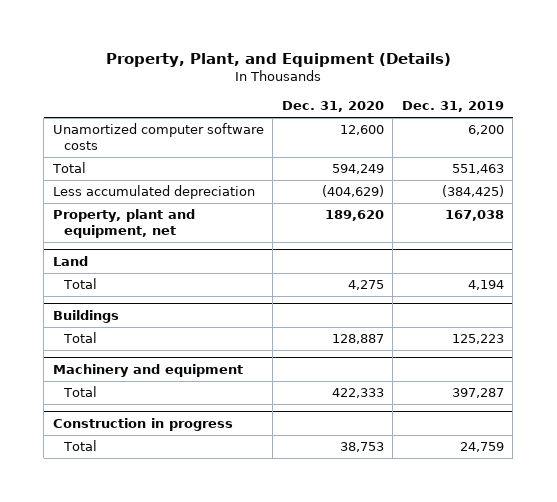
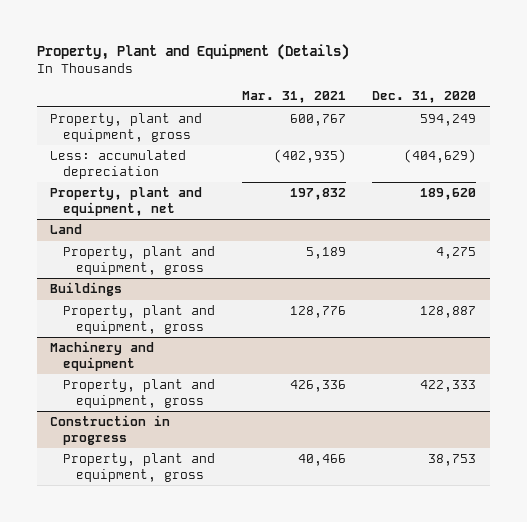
- Property, Plant, and Equipment (Details)
+ Property, Plant and Equipment (Details)
- | Dec. 31, 2020 | Dec. 31, 2019
+ | Mar. 31, 2021 | Dec. 31, 2020
- Unamortized computer software costs | 12,600 | 6,200
- Total | 594,249 | 551,463
- Less accumulated depreciation | (404,629) | (384,425)
+ Property, plant and equipment, gross | 600,767 | 594,249
+ Less: accumulated depreciation | (402,935) | (404,629)
@ Land
- Total | 4,275 | 4,194
+ Property, plant and equipment, gross | 5,189 | 4,275
@ Buildings
- Total | 128,887 | 125,223
+ Property, plant and equipment, gross | 128,776 | 128,887
@ Machinery and equipment
- Total | 422,333 | 397,287
+ Property, plant and equipment, gross | 426,336 | 422,333
@ Construction in progress
- Total | 38,753 | 24,759
+ Property, plant and equipment, gross | 40,466 | 38,753

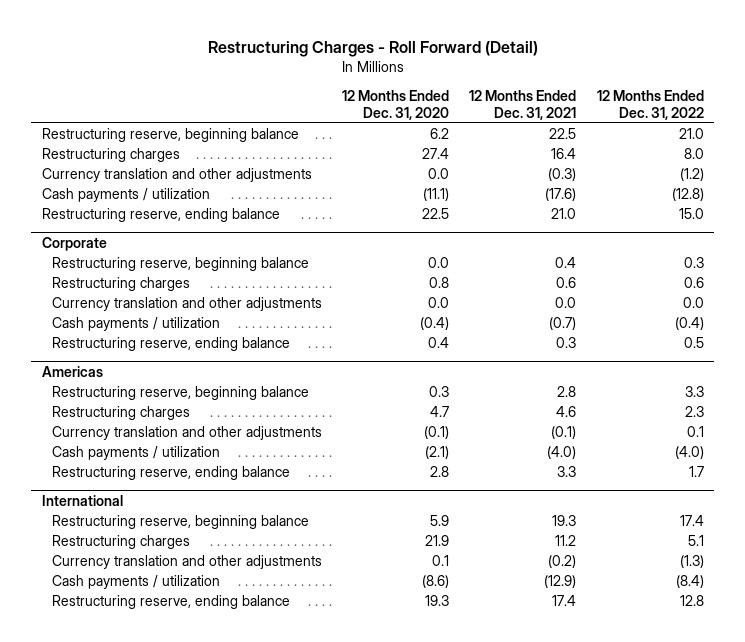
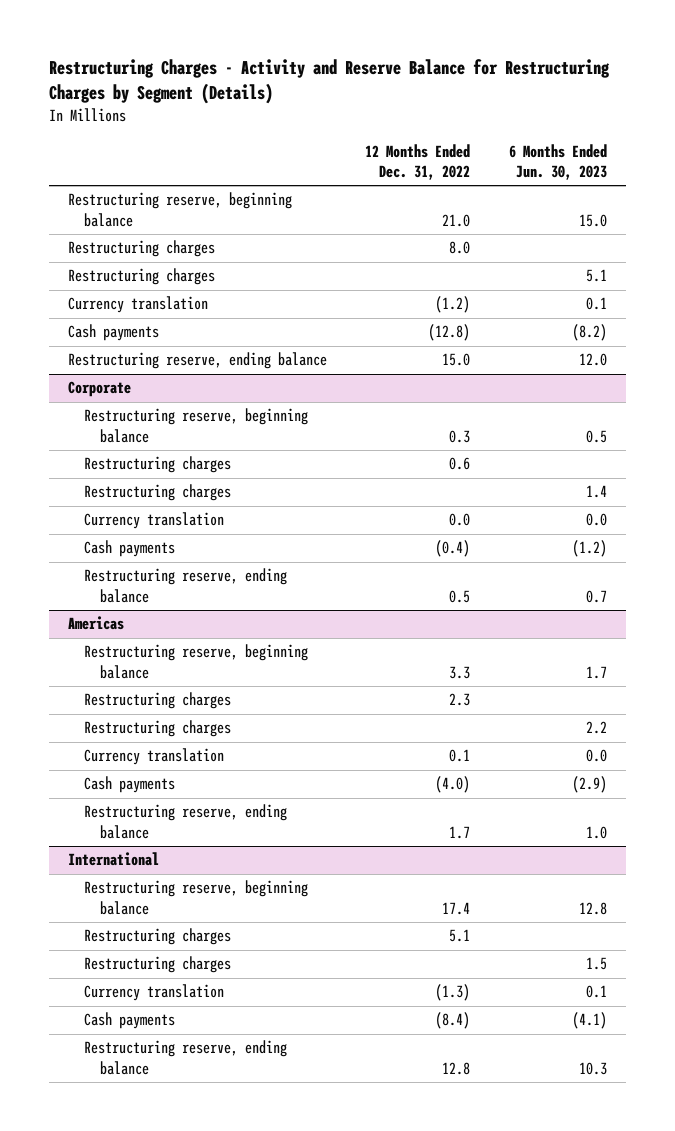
- Restructuring Charges - Roll Forward (Detail)
+ Restructuring Charges - Activity and Reserve Balance for Restructuring Charges by Segment (Details)
- | 12 Months Ended Dec. 31, 2020 | 12 Months Ended Dec. 31, 2021 | 12 Months Ended Dec. 31, 2022
+ | 12 Months Ended Dec. 31, 2022 | 6 Months Ended Jun. 30, 2023
- Currency translation and other adjustments | 0.0 | (0.3) | (1.2)
- Cash payments / utilization | (11.1) | (17.6) | (12.8)
+ Restructuring charges | | 5.1
+ Currency translation | (1.2) | 0.1
+ Cash payments | (12.8) | (8.2)
@ Corporate
- Currency translation and other adjustments | 0.0 | 0.0 | 0.0
- Cash payments / utilization | (0.4) | (0.7) | (0.4)
+ Restructuring charges | | 1.4
+ Currency translation | 0.0 | 0.0
+ Cash payments | (0.4) | (1.2)
@ Americas
- Currency translation and other adjustments | (0.1) | (0.1) | 0.1
- Cash payments / utilization | (2.1) | (4.0) | (4.0)
+ Restructuring charges | | 2.2
+ Currency translation | 0.1 | 0.0
+ Cash payments | (4.0) | (2.9)
@ International
- Currency translation and other adjustments | 0.1 | (0.2) | (1.3)
- Cash payments / utilization | (8.6) | (12.9) | (8.4)
+ Restructuring charges | | 1.5
+ Currency translation | (1.3) | 0.1
+ Cash payments | (8.4) | (4.1)

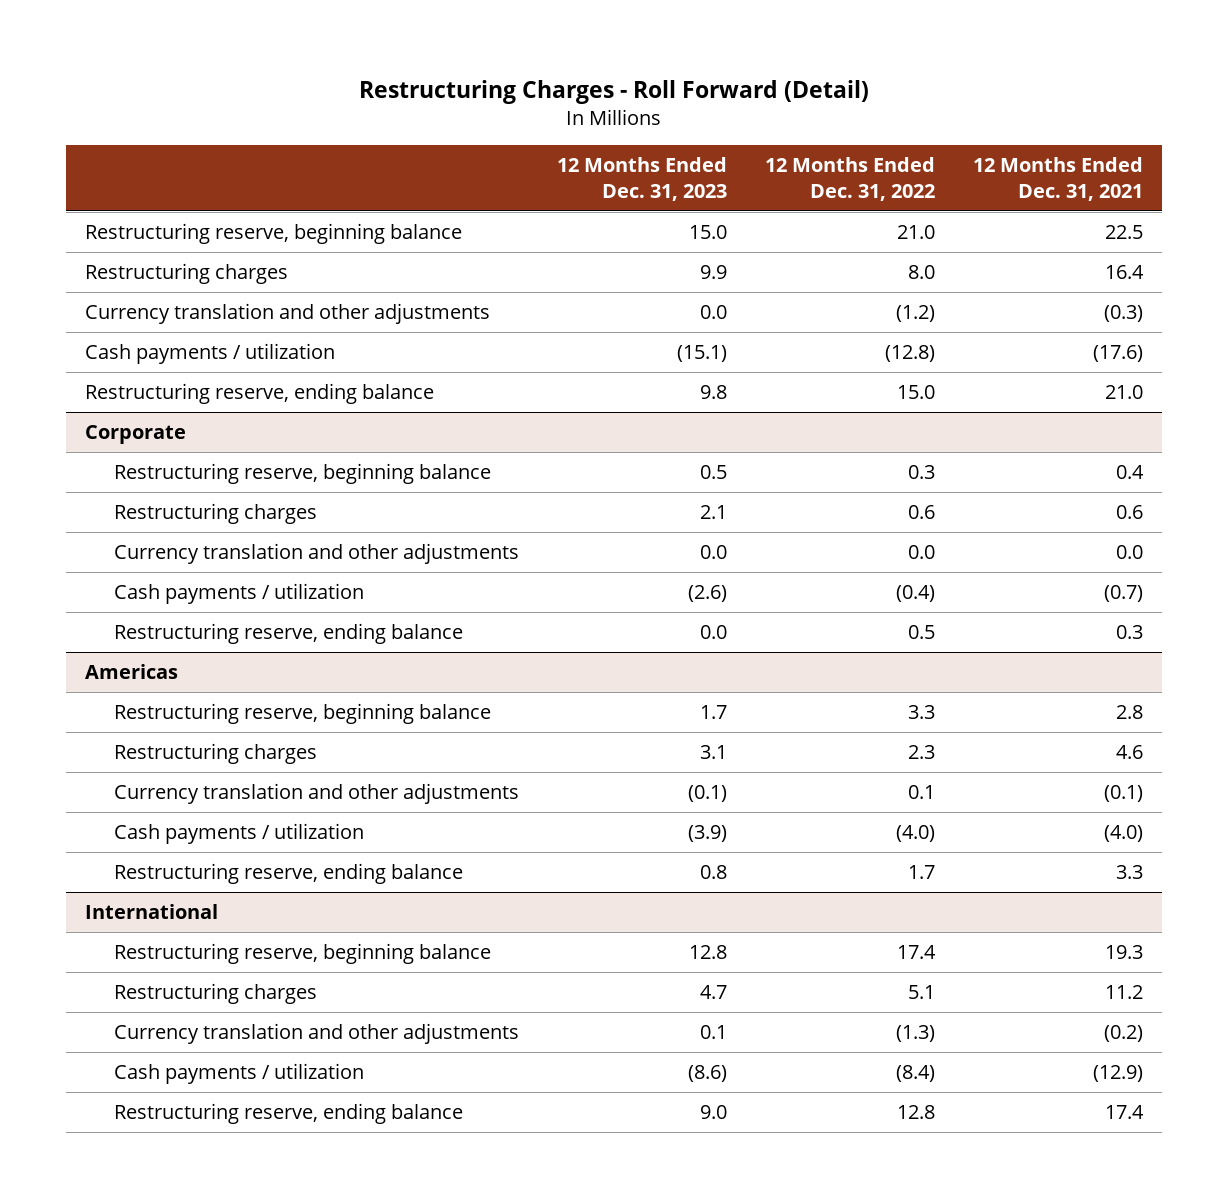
- Restructuring Charges - Activity and Reserve Balance for Restructuring Charges by Segment (Details)
+ Restructuring Charges - Roll Forward (Detail)
- | 12 Months Ended Dec. 31, 2022 | 6 Months Ended Jun. 30, 2023
+ | 12 Months Ended Dec. 31, 2023 | 12 Months Ended Dec. 31, 2022 | 12 Months Ended Dec. 31, 2021
- Restructuring charges | | 5.1
- Currency translation | (1.2) | 0.1
- Cash payments | (12.8) | (8.2)
+ Currency translation and other adjustments | 0.0 | (1.2) | (0.3)
+ Cash payments / utilization | (15.1) | (12.8) | (17.6)
@ Corporate
- Restructuring charges | | 1.4
- Currency translation | 0.0 | 0.0
- Cash payments | (0.4) | (1.2)
+ Currency translation and other adjustments | 0.0 | 0.0 | 0.0
+ Cash payments / utilization | (2.6) | (0.4) | (0.7)
@ Americas
- Restructuring charges | | 2.2
- Currency translation | 0.1 | 0.0
- Cash payments | (4.0) | (2.9)
+ Currency translation and other adjustments | (0.1) | 0.1 | (0.1)
+ Cash payments / utilization | (3.9) | (4.0) | (4.0)
@ International
- Restructuring charges | | 1.5
- Currency translation | (1.3) | 0.1
- Cash payments | (8.4) | (4.1)
+ Currency translation and other adjustments | 0.1 | (1.3) | (0.2)
+ Cash payments / utilization | (8.6) | (8.4) | (12.9)

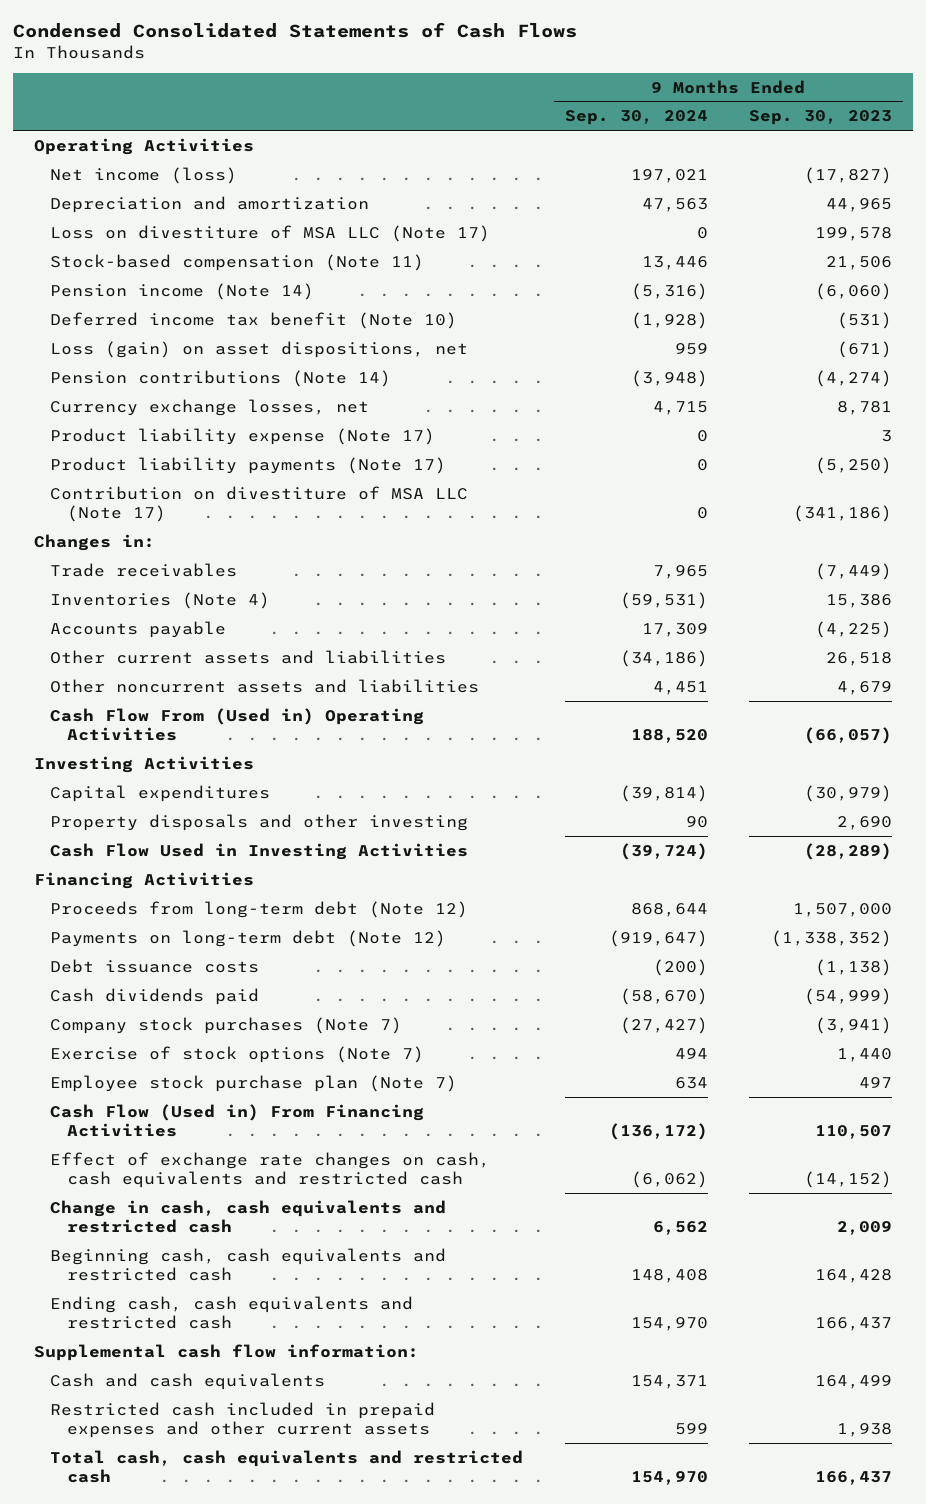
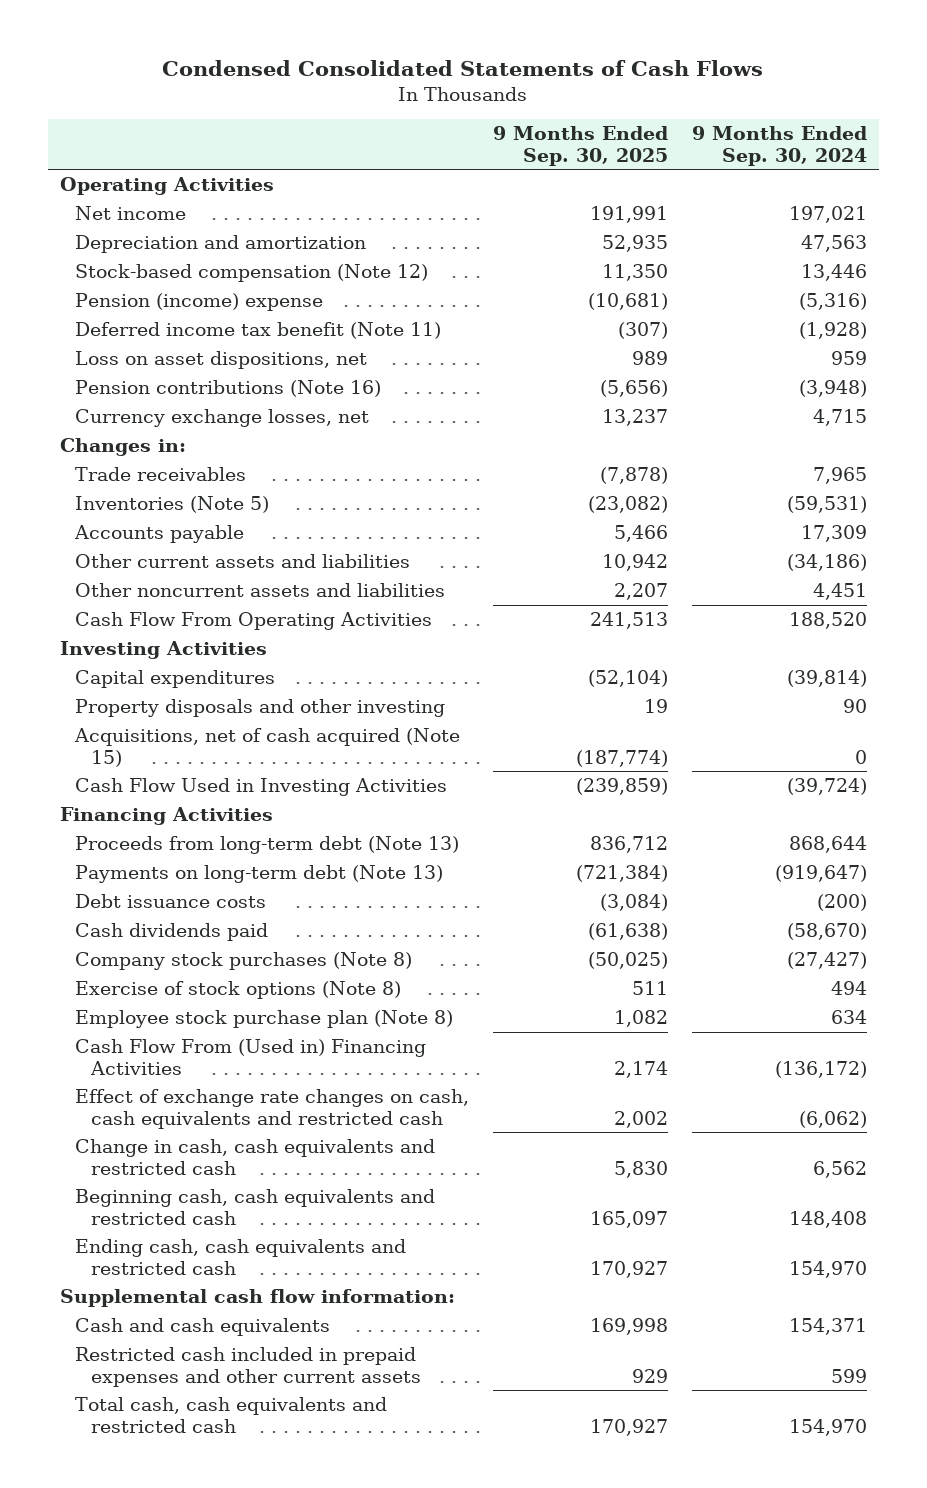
- | 9 Months Ended Sep. 30, 2024 | 9 Months Ended Sep. 30, 2023
+ | 9 Months Ended Sep. 30, 2025 | 9 Months Ended Sep. 30, 2024
- Net income (loss) | 197,021 | (17,827)
+ Net income | 191,991 | 197,021
- Loss on divestiture of MSA LLC (Note 17) | 0 | 199,578
- Stock-based compensation (Note 11) | 13,446 | 21,506
- Pension income (Note 14) | (5,316) | (6,060)
- Deferred income tax benefit (Note 10) | (1,928) | (531)
- Loss (gain) on asset dispositions, net | 959 | (671)
- Pension contributions (Note 14) | (3,948) | (4,274)
+ Stock-based compensation (Note 12) | 11,350 | 13,446
+ Pension (income) expense | (10,681) | (5,316)
+ Deferred income tax benefit (Note 11) | (307) | (1,928)
+ Loss on asset dispositions, net | 989 | 959
+ Pension contributions (Note 16) | (5,656) | (3,948)
- Product liability expense (Note 17) | 0 | 3
- Product liability payments (Note 17) | 0 | (5,250)
- Contribution on divestiture of MSA LLC (Note 17) | 0 | (341,186)
- Inventories (Note 4) | (59,531) | 15,386
+ Inventories (Note 5) | (23,082) | (59,531)
- Cash Flow From (Used in) Operating Activities | 188,520 | (66,057)
+ Cash Flow From Operating Activities | 241,513 | 188,520
+ Acquisitions, net of cash acquired (Note 15) | (187,774) | 0
- Proceeds from long-term debt (Note 12) | 868,644 | 1,507,000
- Payments on long-term debt (Note 12) | (919,647) | (1,338,352)
+ Proceeds from long-term debt (Note 13) | 836,712 | 868,644
+ Payments on long-term debt (Note 13) | (721,384) | (919,647)
- Company stock purchases (Note 7) | (27,427) | (3,941)
- Exercise of stock options (Note 7) | 494 | 1,440
- Employee stock purchase plan (Note 7) | 634 | 497
- Cash Flow (Used in) From Financing Activities | (136,172) | 110,507
+ Company stock purchases (Note 8) | (50,025) | (27,427)
+ Exercise of stock options (Note 8) | 511 | 494
+ Employee stock purchase plan (Note 8) | 1,082 | 634
+ Cash Flow From (Used in) Financing Activities | 2,174 | (136,172)

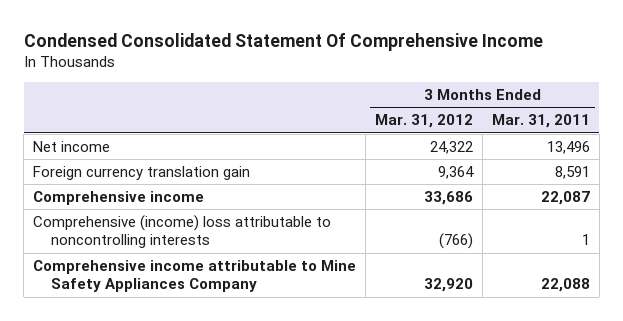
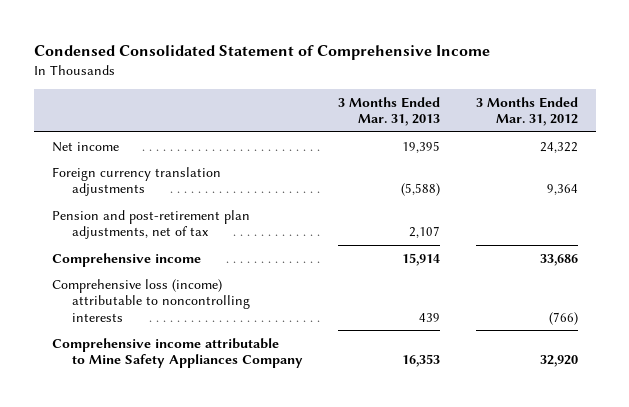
- Condensed Consolidated Statement Of Comprehensive Income
+ Condensed Consolidated Statement of Comprehensive Income
- | 3 Months Ended Mar. 31, 2012 | 3 Months Ended Mar. 31, 2011
+ | 3 Months Ended Mar. 31, 2013 | 3 Months Ended Mar. 31, 2012
- Foreign currency translation gain | 9,364 | 8,591
+ Foreign currency translation adjustments | (5,588) | 9,364
+ Pension and post-retirement plan adjustments, net of tax | 2,107 |
- Comprehensive (income) loss attributable to noncontrolling interests | (766) | 1
+ Comprehensive loss (income) attributable to noncontrolling interests | 439 | (766)

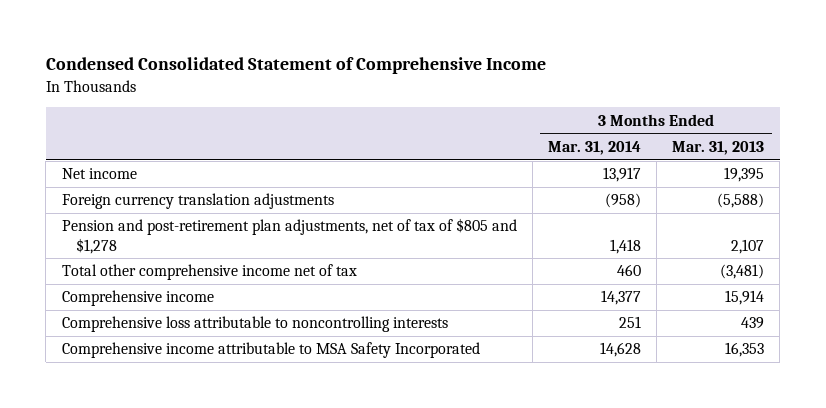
- | 3 Months Ended Mar. 31, 2013 | 3 Months Ended Mar. 31, 2012
+ | 3 Months Ended Mar. 31, 2014 | 3 Months Ended Mar. 31, 2013
- Pension and post-retirement plan adjustments, net of tax | 2,107 |
+ Pension and post-retirement plan adjustments, net of tax of $805 and $1,278 | 1,418 | 2,107
+ Total other comprehensive income net of tax | 460 | (3,481)
- Comprehensive loss (income) attributable to noncontrolling interests | 439 | (766)
- Comprehensive income attributable to Mine Safety Appliances Company | 16,353 | 32,920
+ Comprehensive loss attributable to noncontrolling interests | 251 | 439
+ Comprehensive income attributable to MSA Safety Incorporated | 14,628 | 16,353

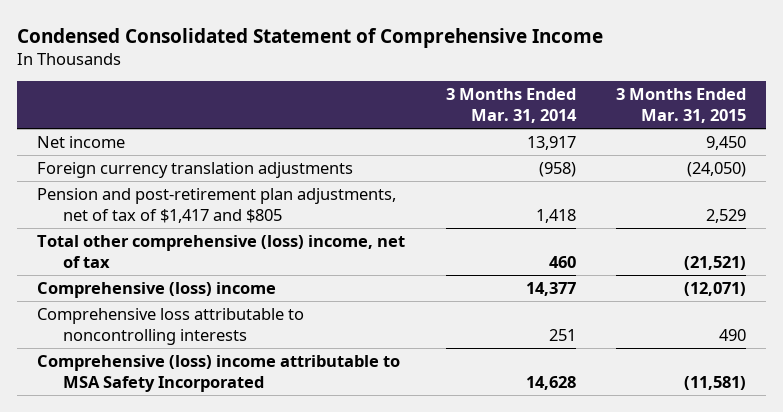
- | 3 Months Ended Mar. 31, 2014 | 3 Months Ended Mar. 31, 2013
+ | 3 Months Ended Mar. 31, 2014 | 3 Months Ended Mar. 31, 2015
- Pension and post-retirement plan adjustments, net of tax of $805 and $1,278 | 1,418 | 2,107
- Total other comprehensive income net of tax | 460 | (3,481)
- Comprehensive income | 14,377 | 15,914
+ Pension and post-retirement plan adjustments, net of tax of $1,417 and $805 | 1,418 | 2,529
+ Total other comprehensive (loss) income, net of tax | 460 | (21,521)
+ Comprehensive (loss) income | 14,377 | (12,071)
- Comprehensive income attributable to MSA Safety Incorporated | 14,628 | 16,353
+ Comprehensive (loss) income attributable to MSA Safety Incorporated | 14,628 | (11,581)

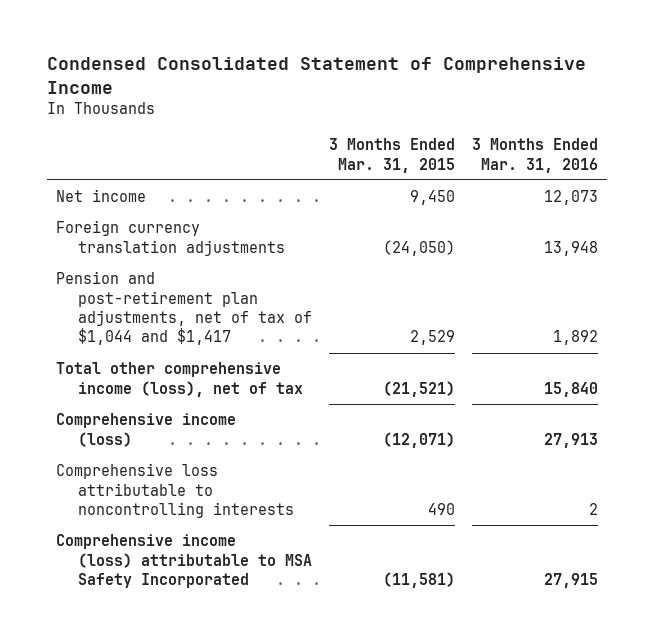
- | 3 Months Ended Mar. 31, 2014 | 3 Months Ended Mar. 31, 2015
+ | 3 Months Ended Mar. 31, 2015 | 3 Months Ended Mar. 31, 2016
- Pension and post-retirement plan adjustments, net of tax of $1,417 and $805 | 1,418 | 2,529
- Total other comprehensive (loss) income, net of tax | 460 | (21,521)
- Comprehensive (loss) income | 14,377 | (12,071)
+ Pension and post-retirement plan adjustments, net of tax of $1,044 and $1,417 | 2,529 | 1,892
+ Total other comprehensive income (loss), net of tax | (21,521) | 15,840
+ Comprehensive income (loss) | (12,071) | 27,913
- Comprehensive (loss) income attributable to MSA Safety Incorporated | 14,628 | (11,581)
+ Comprehensive income (loss) attributable to MSA Safety Incorporated | (11,581) | 27,915

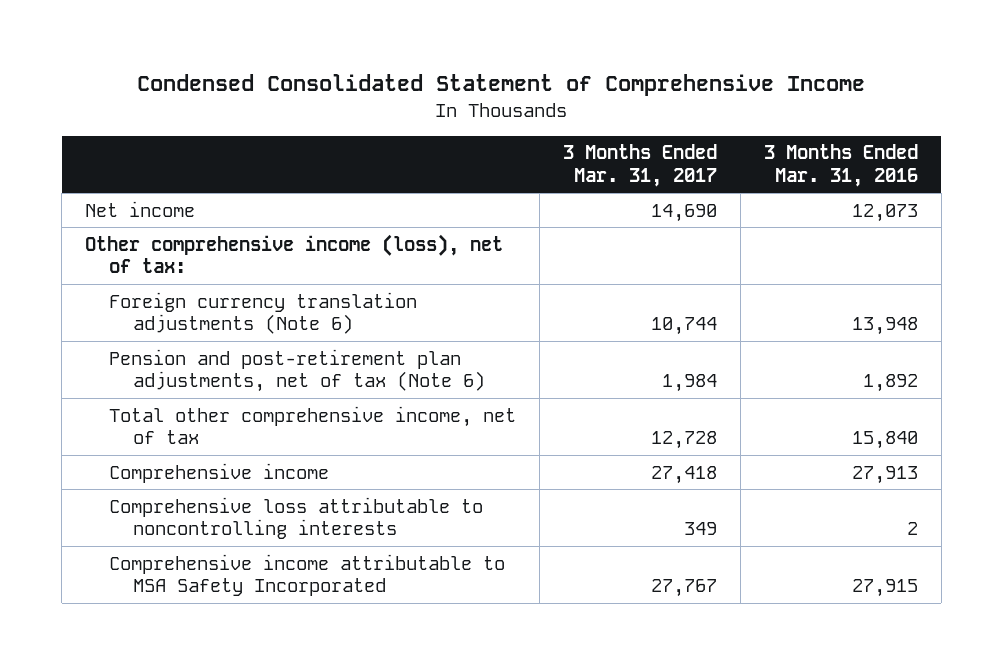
- | 3 Months Ended Mar. 31, 2015 | 3 Months Ended Mar. 31, 2016
+ | 3 Months Ended Mar. 31, 2017 | 3 Months Ended Mar. 31, 2016
- Foreign currency translation adjustments | (24,050) | 13,948
- Pension and post-retirement plan adjustments, net of tax of $1,044 and $1,417 | 2,529 | 1,892
- Total other comprehensive income (loss), net of tax | (21,521) | 15,840
- Comprehensive income (loss) | (12,071) | 27,913
+ Other comprehensive income (loss), net of tax:
+ Foreign currency translation adjustments (Note 6) | 10,744 | 13,948
+ Pension and post-retirement plan adjustments, net of tax (Note 6) | 1,984 | 1,892
+ Total other comprehensive income, net of tax | 12,728 | 15,840
+ Comprehensive income | 27,418 | 27,913
- Comprehensive income (loss) attributable to MSA Safety Incorporated | (11,581) | 27,915
+ Comprehensive income attributable to MSA Safety Incorporated | 27,767 | 27,915

